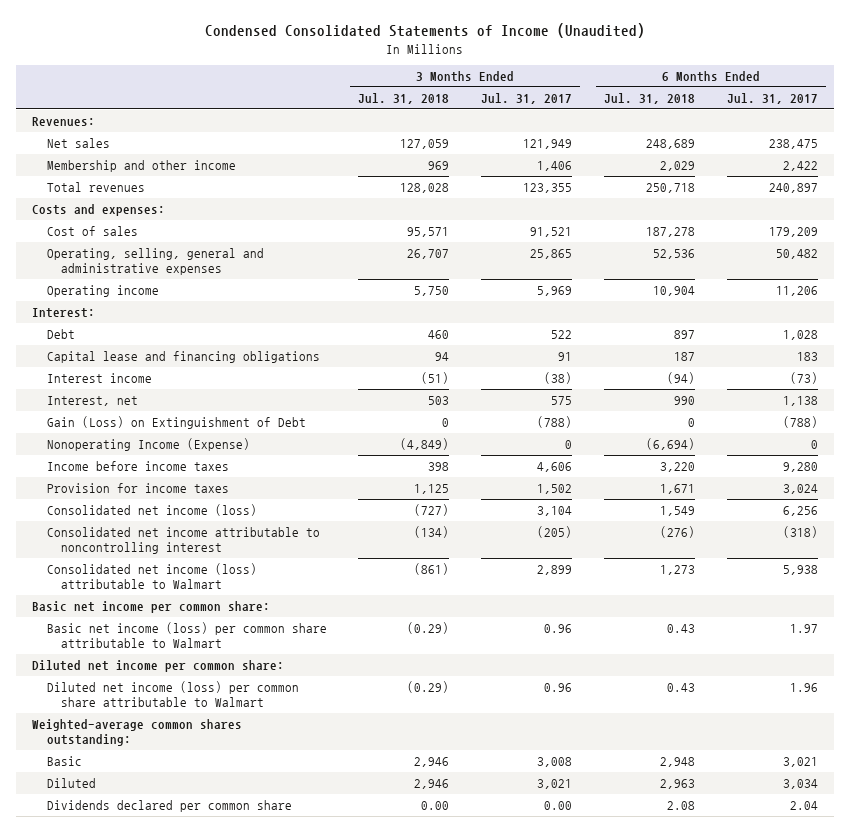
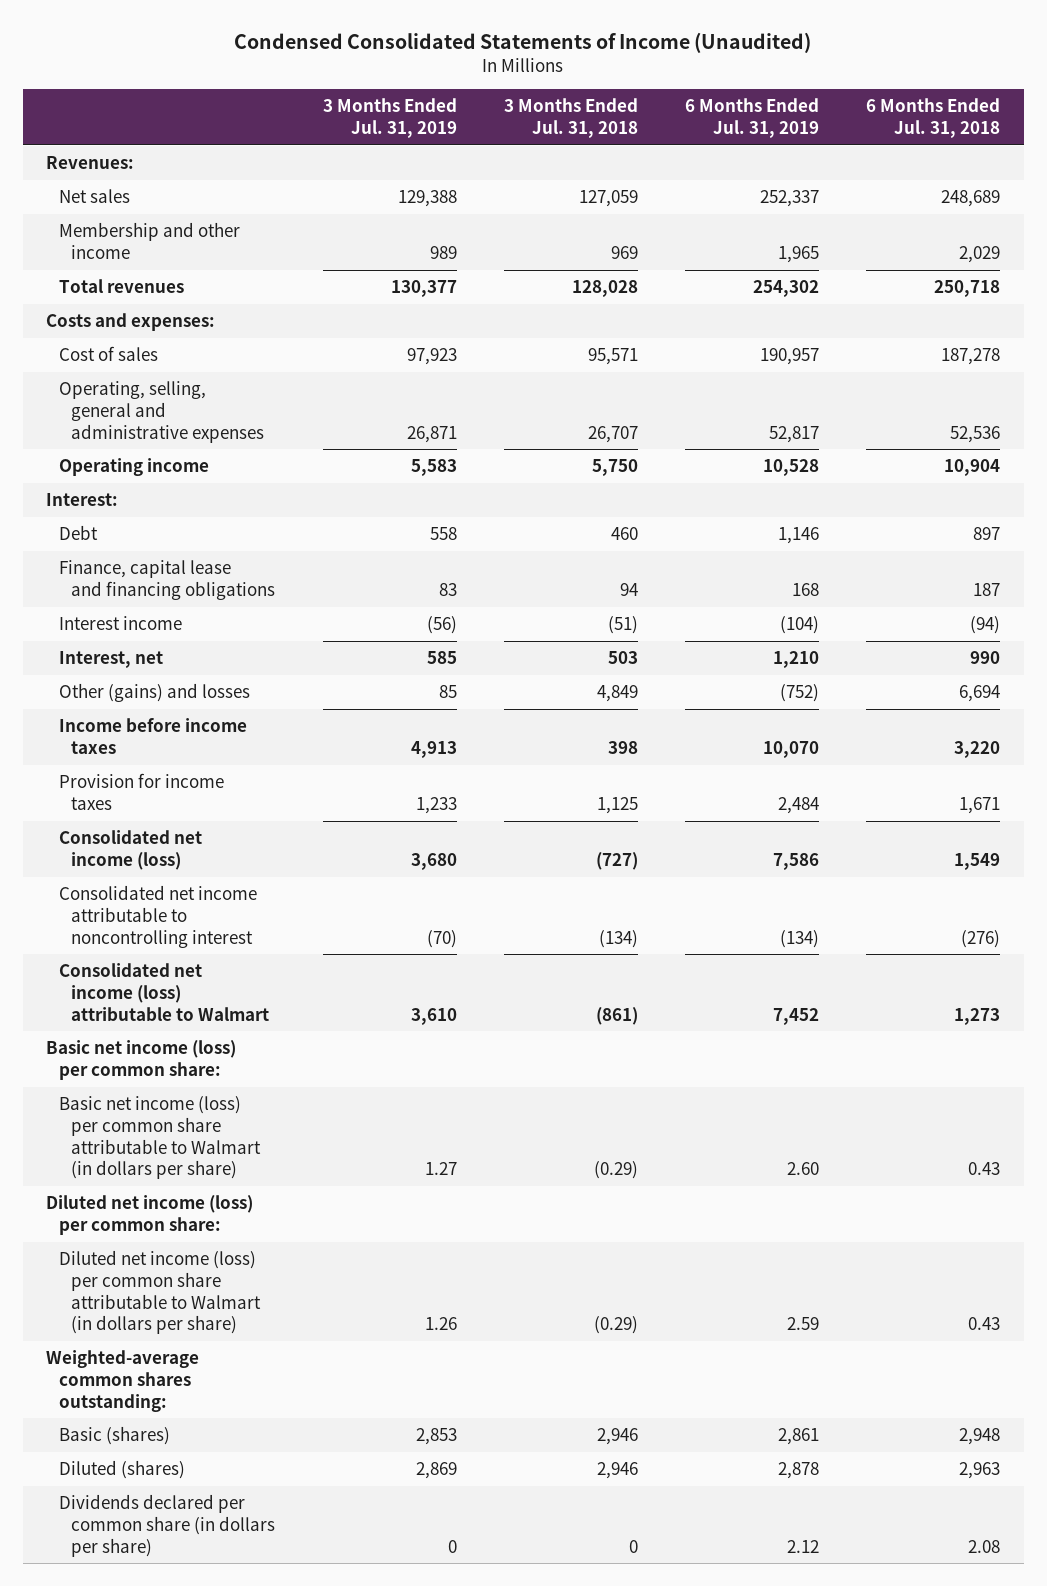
- | 3 Months Ended Jul. 31, 2018 | 3 Months Ended Jul. 31, 2017 | 6 Months Ended Jul. 31, 2018 | 6 Months Ended Jul. 31, 2017
+ | 3 Months Ended Jul. 31, 2019 | 3 Months Ended Jul. 31, 2018 | 6 Months Ended Jul. 31, 2019 | 6 Months Ended Jul. 31, 2018
- Capital lease and financing obligations | 94 | 91 | 187 | 183
+ Finance, capital lease and financing obligations | 83 | 94 | 168 | 187
- Gain (Loss) on Extinguishment of Debt | 0 | (788) | 0 | (788)
- Nonoperating Income (Expense) | (4,849) | 0 | (6,694) | 0
+ Other (gains) and losses | 85 | 4,849 | (752) | 6,694
- Basic net income per common share:
- Basic net income (loss) per common share attributable to Walmart | (0.29) | 0.96 | 0.43 | 1.97
- Diluted net income per common share:
- Diluted net income (loss) per common share attributable to Walmart | (0.29) | 0.96 | 0.43 | 1.96
+ Basic net income (loss) per common share:
+ Basic net income (loss) per common share attributable to Walmart (in dollars per share) | 1.27 | (0.29) | 2.60 | 0.43
+ Diluted net income (loss) per common share:
+ Diluted net income (loss) per common share attributable to Walmart (in dollars per share) | 1.26 | (0.29) | 2.59 | 0.43
- Basic | 2,946 | 3,008 | 2,948 | 3,021
- Diluted | 2,946 | 3,021 | 2,963 | 3,034
- Dividends declared per common share | 0.00 | 0.00 | 2.08 | 2.04
+ Basic (shares) | 2,853 | 2,946 | 2,861 | 2,948
+ Diluted (shares) | 2,869 | 2,946 | 2,878 | 2,963
+ Dividends declared per common share (in dollars per share) | 0 | 0 | 2.12 | 2.08

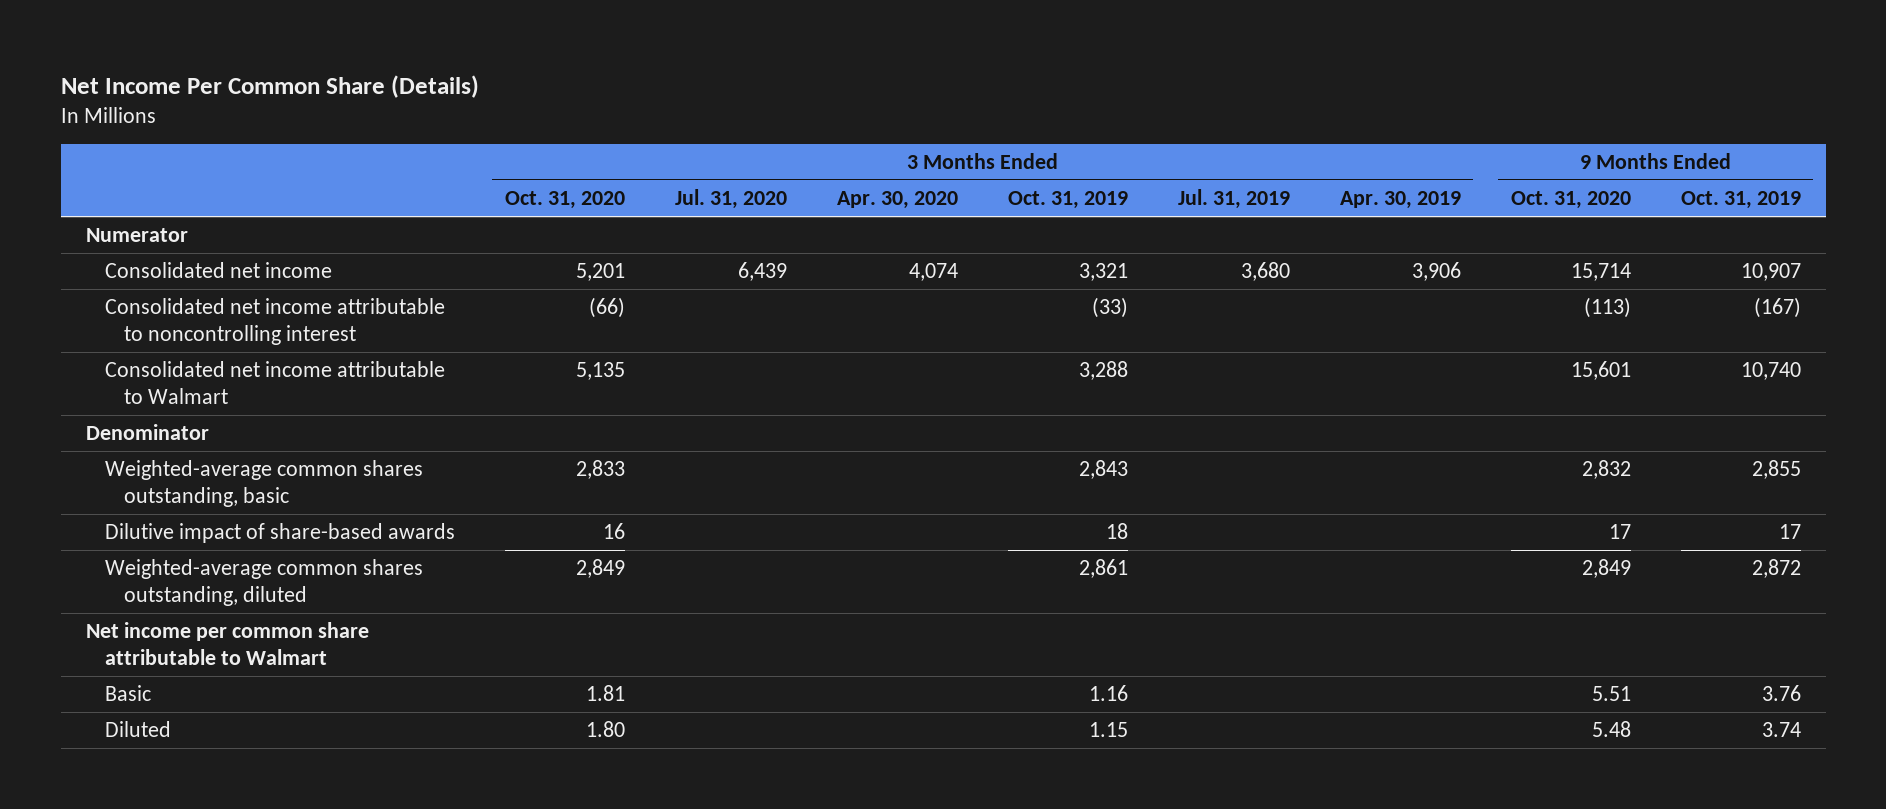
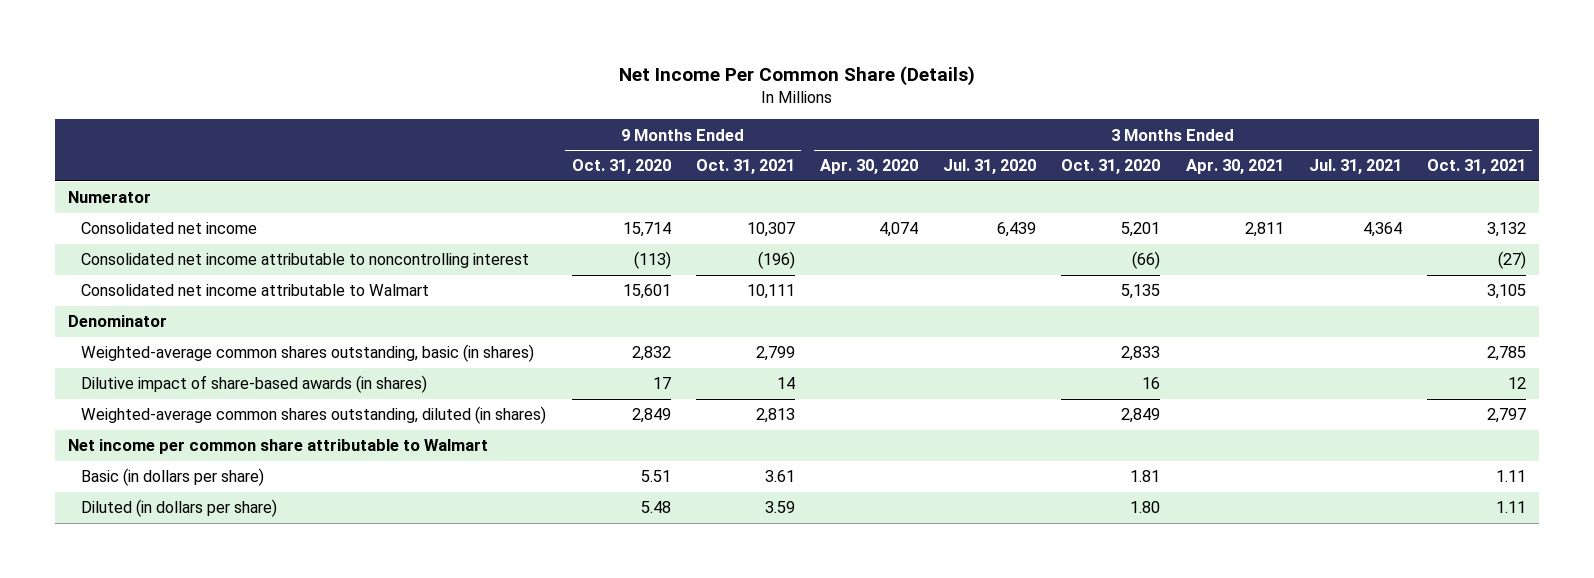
- | 3 Months Ended Oct. 31, 2020 | 3 Months Ended Jul. 31, 2020 | 3 Months Ended Apr. 30, 2020 | 3 Months Ended Oct. 31, 2019 | 3 Months Ended Jul. 31, 2019 | 3 Months Ended Apr. 30, 2019 | 9 Months Ended Oct. 31, 2020 | 9 Months Ended Oct. 31, 2019
+ | 9 Months Ended Oct. 31, 2020 | 9 Months Ended Oct. 31, 2021 | 3 Months Ended Apr. 30, 2020 | 3 Months Ended Jul. 31, 2020 | 3 Months Ended Oct. 31, 2020 | 3 Months Ended Apr. 30, 2021 | 3 Months Ended Jul. 31, 2021 | 3 Months Ended Oct. 31, 2021
- Weighted-average common shares outstanding, basic | 2,833 | | | 2,843 | | | 2,832 | 2,855
- Dilutive impact of share-based awards | 16 | | | 18 | | | 17 | 17
- Weighted-average common shares outstanding, diluted | 2,849 | | | 2,861 | | | 2,849 | 2,872
+ Weighted-average common shares outstanding, basic (in shares) | 2,832 | 2,799 | | | 2,833 | | | 2,785
+ Dilutive impact of share-based awards (in shares) | 17 | 14 | | | 16 | | | 12
+ Weighted-average common shares outstanding, diluted (in shares) | 2,849 | 2,813 | | | 2,849 | | | 2,797
- Basic | 1.81 | | | 1.16 | | | 5.51 | 3.76
- Diluted | 1.80 | | | 1.15 | | | 5.48 | 3.74
+ Basic (in dollars per share) | 5.51 | 3.61 | | | 1.81 | | | 1.11
+ Diluted (in dollars per share) | 5.48 | 3.59 | | | 1.80 | | | 1.11

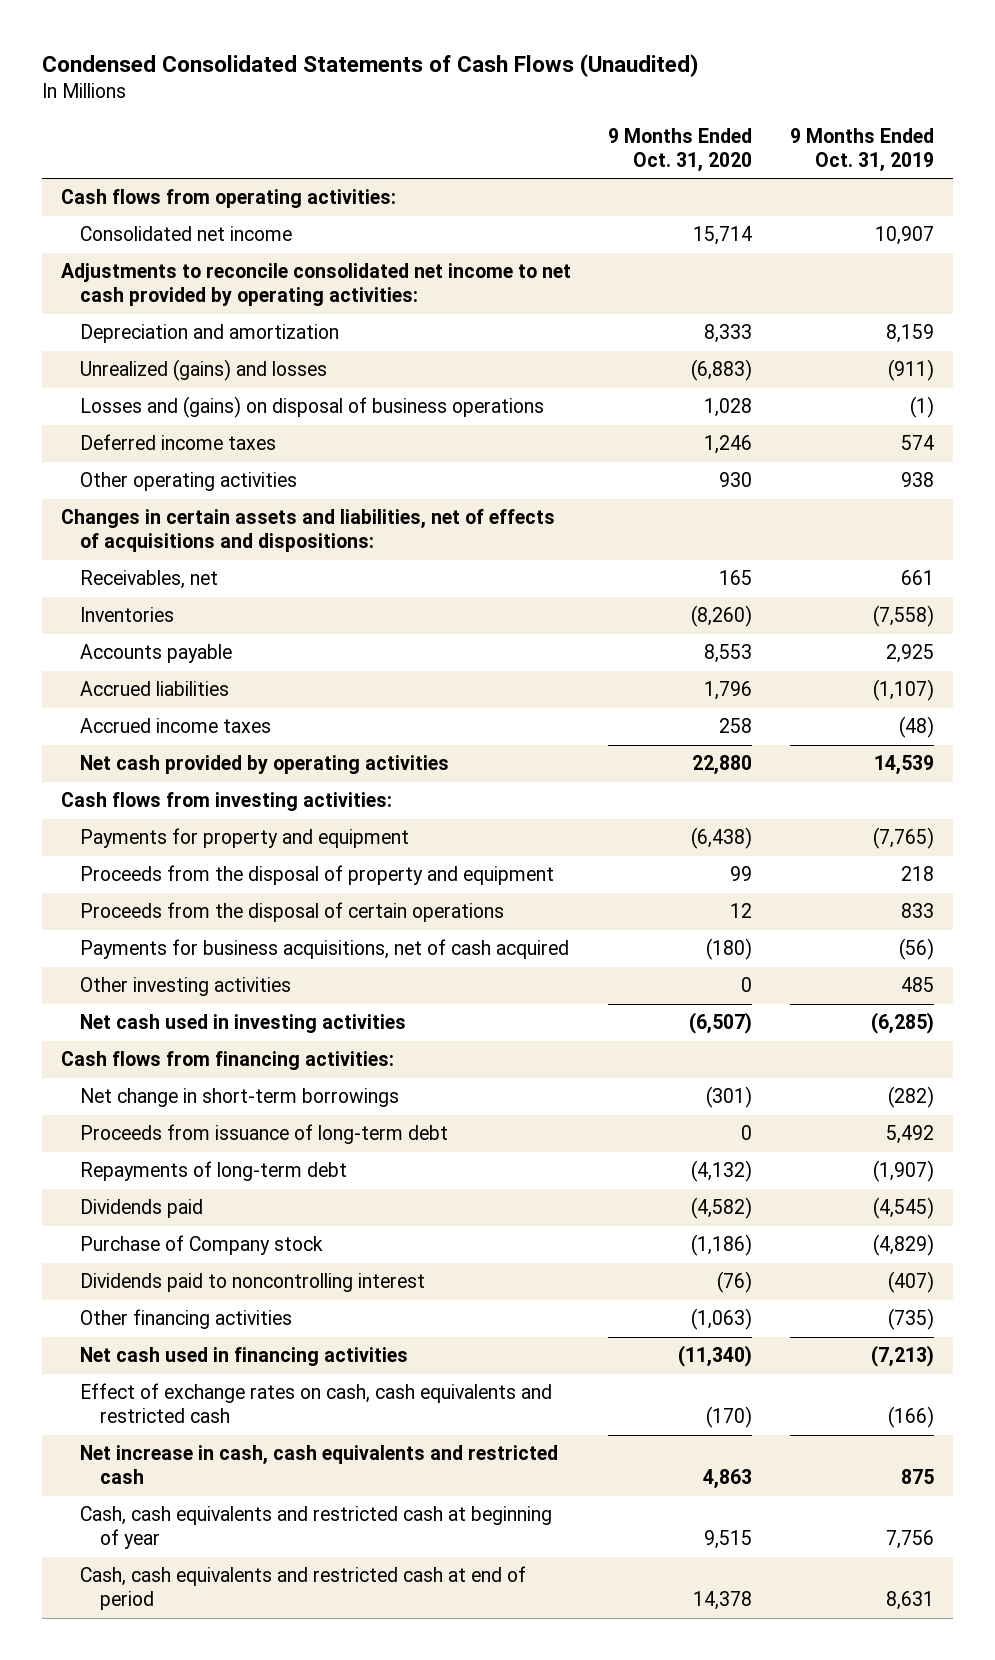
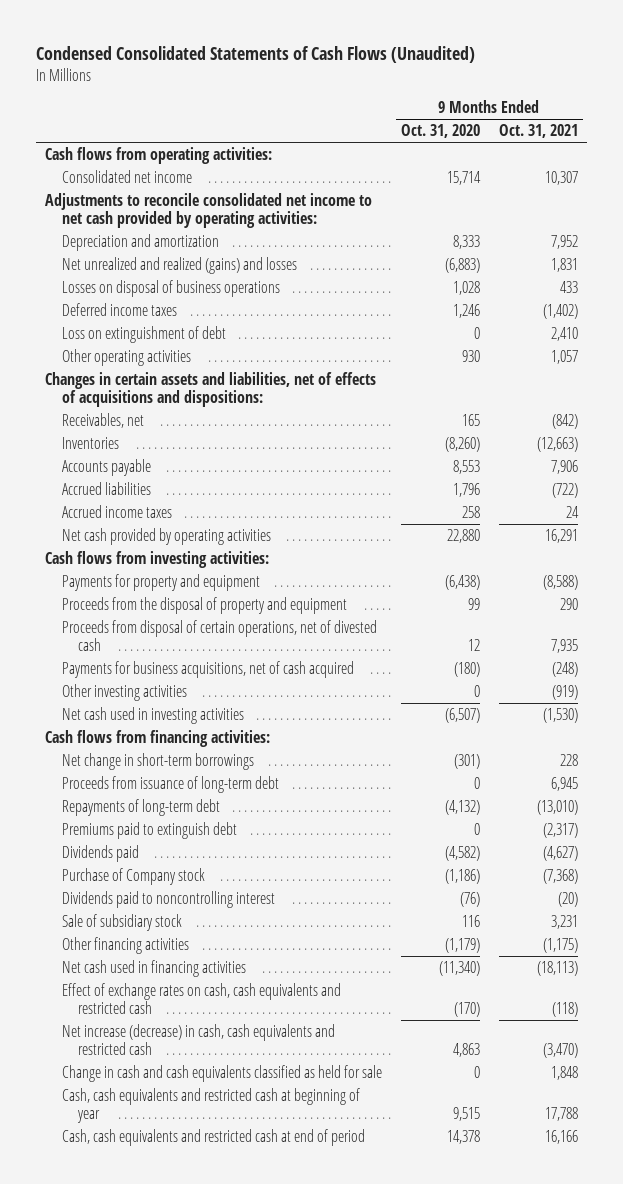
- | 9 Months Ended Oct. 31, 2020 | 9 Months Ended Oct. 31, 2019
+ | 9 Months Ended Oct. 31, 2020 | 9 Months Ended Oct. 31, 2021
- Unrealized (gains) and losses | (6,883) | (911)
- Losses and (gains) on disposal of business operations | 1,028 | (1)
+ Net unrealized and realized (gains) and losses | (6,883) | 1,831
+ Losses on disposal of business operations | 1,028 | 433
+ Loss on extinguishment of debt | 0 | 2,410
- Proceeds from the disposal of certain operations | 12 | 833
+ Proceeds from disposal of certain operations, net of divested cash | 12 | 7,935
+ Premiums paid to extinguish debt | 0 | (2,317)
- Other financing activities | (1,063) | (735)
+ Sale of subsidiary stock | 116 | 3,231
+ Other financing activities | (1,179) | (1,175)
- Net increase in cash, cash equivalents and restricted cash | 4,863 | 875
+ Net increase (decrease) in cash, cash equivalents and restricted cash | 4,863 | (3,470)
+ Change in cash and cash equivalents classified as held for sale | 0 | 1,848

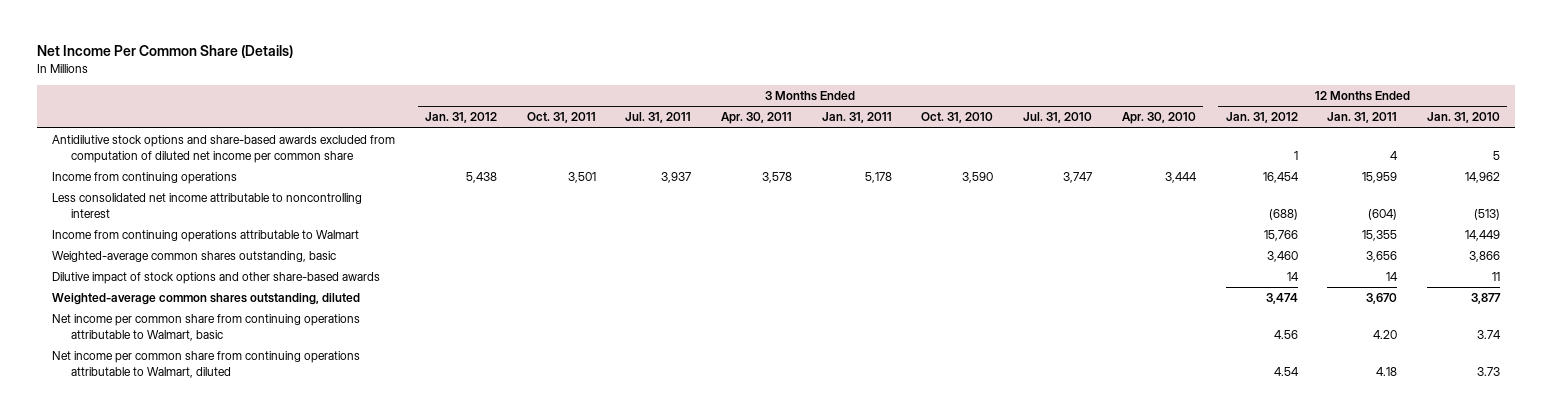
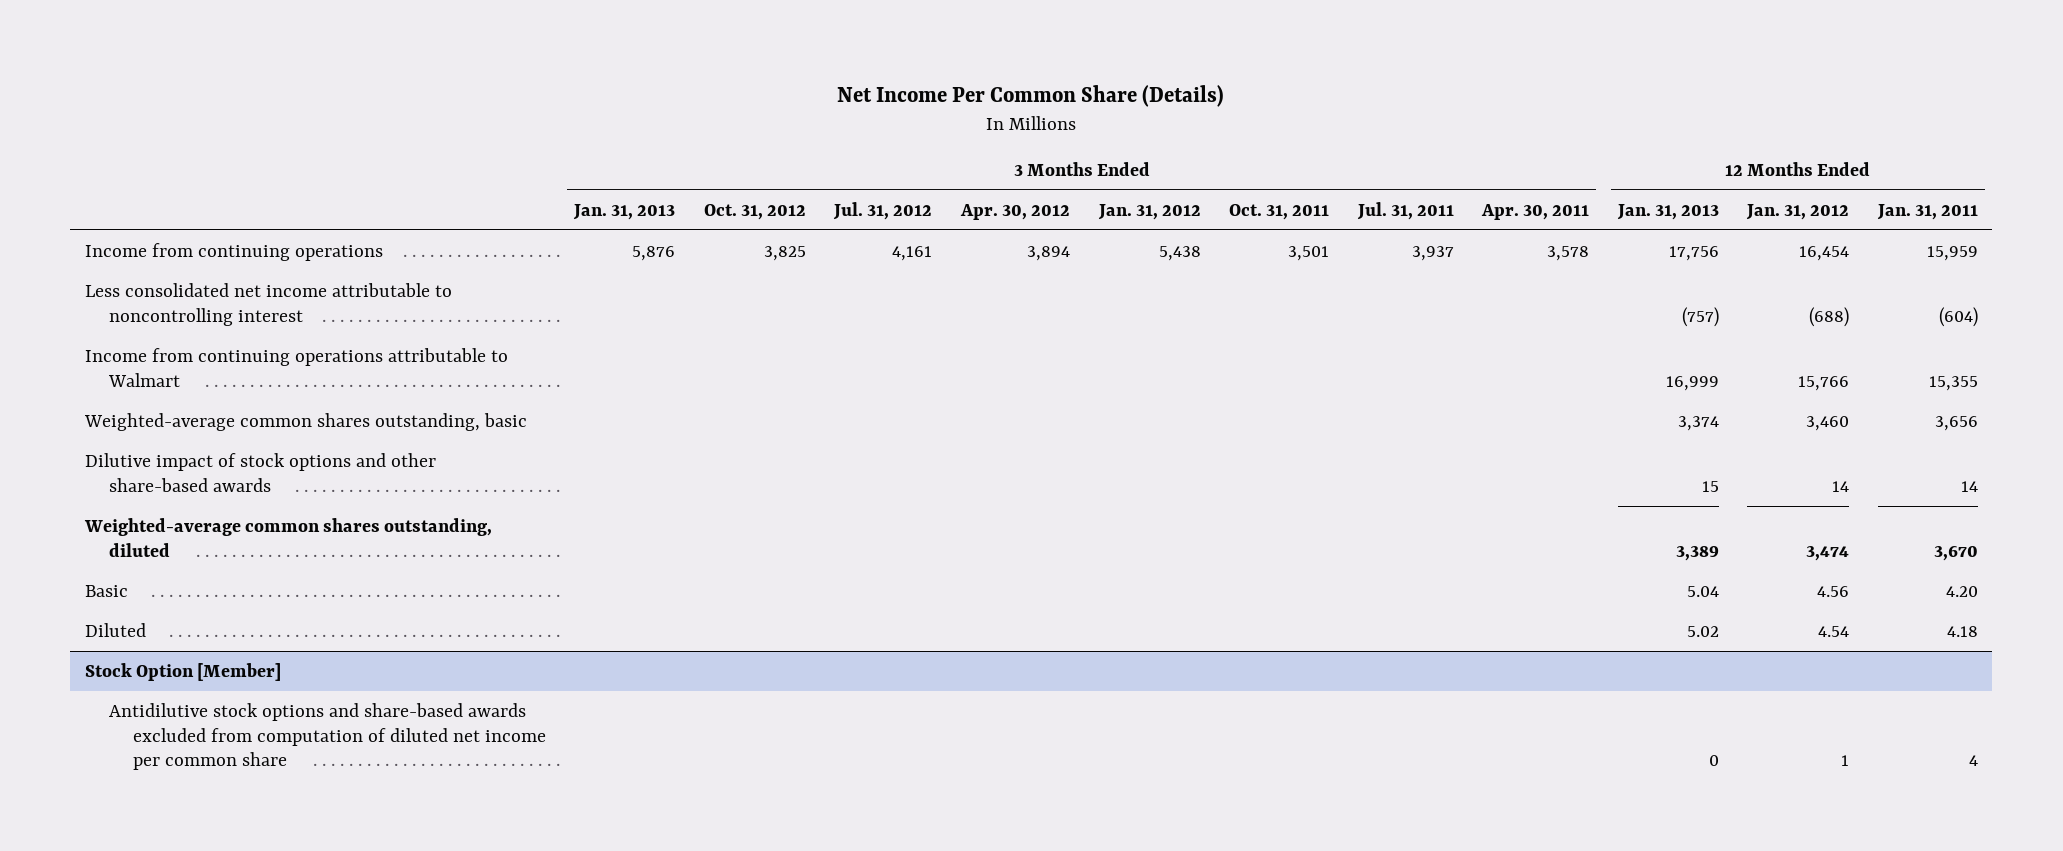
- | 3 Months Ended Jan. 31, 2012 | 3 Months Ended Oct. 31, 2011 | 3 Months Ended Jul. 31, 2011 | 3 Months Ended Apr. 30, 2011 | 3 Months Ended Jan. 31, 2011 | 3 Months Ended Oct. 31, 2010 | 3 Months Ended Jul. 31, 2010 | 3 Months Ended Apr. 30, 2010 | 12 Months Ended Jan. 31, 2012 | 12 Months Ended Jan. 31, 2011 | 12 Months Ended Jan. 31, 2010
+ | 3 Months Ended Jan. 31, 2013 | 3 Months Ended Oct. 31, 2012 | 3 Months Ended Jul. 31, 2012 | 3 Months Ended Apr. 30, 2012 | 3 Months Ended Jan. 31, 2012 | 3 Months Ended Oct. 31, 2011 | 3 Months Ended Jul. 31, 2011 | 3 Months Ended Apr. 30, 2011 | 12 Months Ended Jan. 31, 2013 | 12 Months Ended Jan. 31, 2012 | 12 Months Ended Jan. 31, 2011
- Antidilutive stock options and share-based awards excluded from computation of diluted net income per common share | | | | | | | | | 1 | 4 | 5
- Net income per common share from continuing operations attributable to Walmart, basic | | | | | | | | | 4.56 | 4.20 | 3.74
- Net income per common share from continuing operations attributable to Walmart, diluted | | | | | | | | | 4.54 | 4.18 | 3.73
+ Basic | | | | | | | | | 5.04 | 4.56 | 4.20
+ Diluted | | | | | | | | | 5.02 | 4.54 | 4.18
+ Stock Option [Member]
+ Antidilutive stock options and share-based awards excluded from computation of diluted net income per common share | | | | | | | | | 0 | 1 | 4

